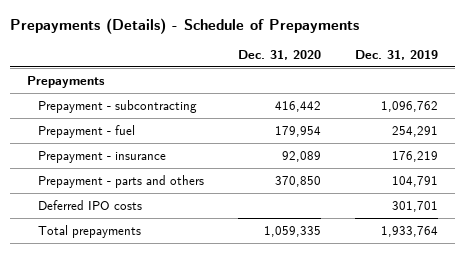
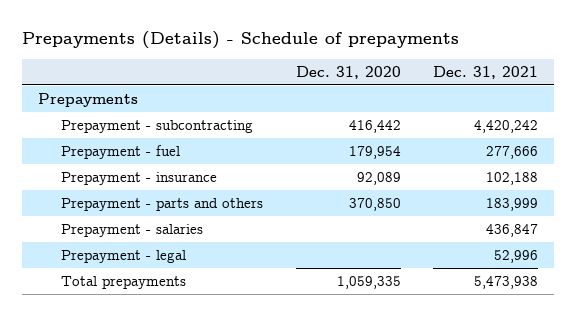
- Prepayments (Details) - Schedule of Prepayments
+ Prepayments (Details) - Schedule of prepayments
- | Dec. 31, 2020 | Dec. 31, 2019
+ | Dec. 31, 2020 | Dec. 31, 2021
- Deferred IPO costs | | 301,701
+ Prepayment - salaries | | 436,847
+ Prepayment - legal | | 52,996

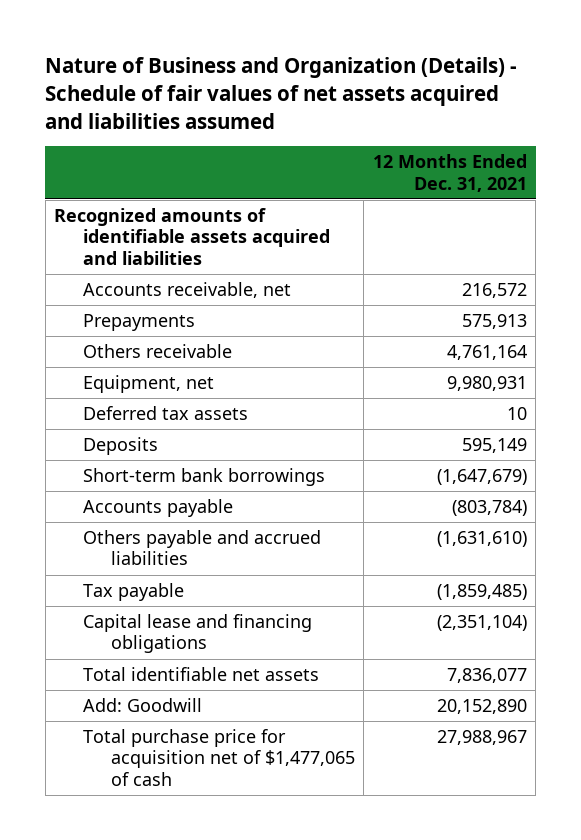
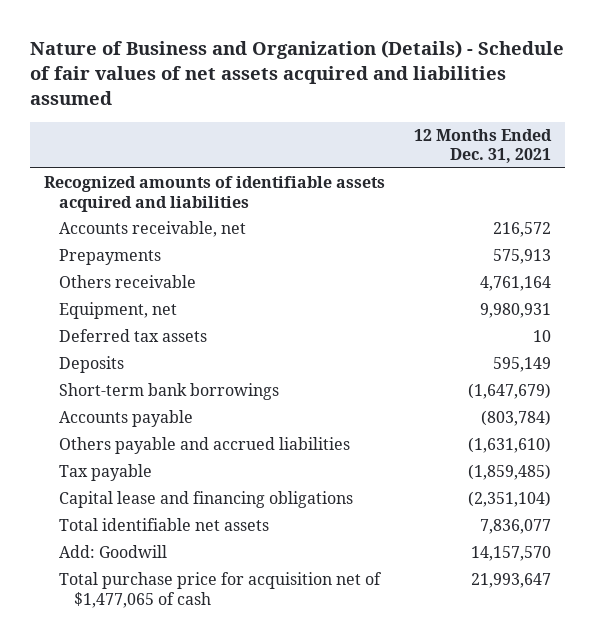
- Add: Goodwill | 20,152,890
- Total purchase price for acquisition net of $1,477,065 of cash | 27,988,967
+ Add: Goodwill | 14,157,570
+ Total purchase price for acquisition net of $1,477,065 of cash | 21,993,647

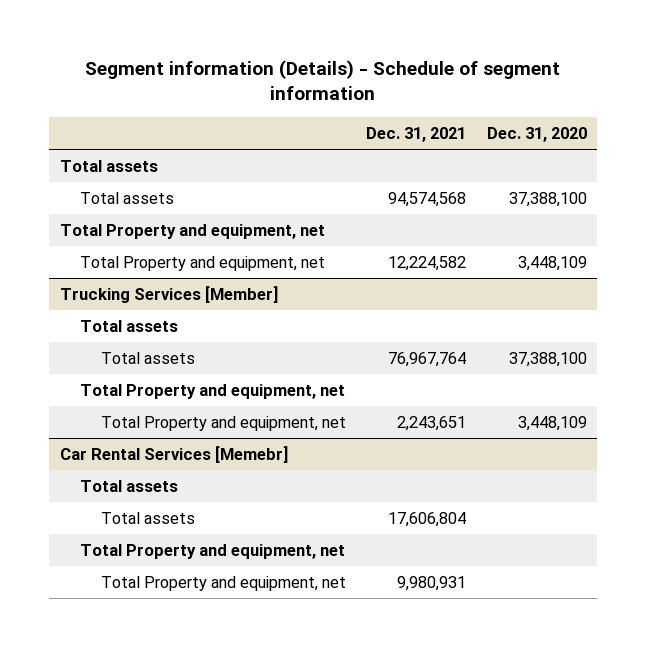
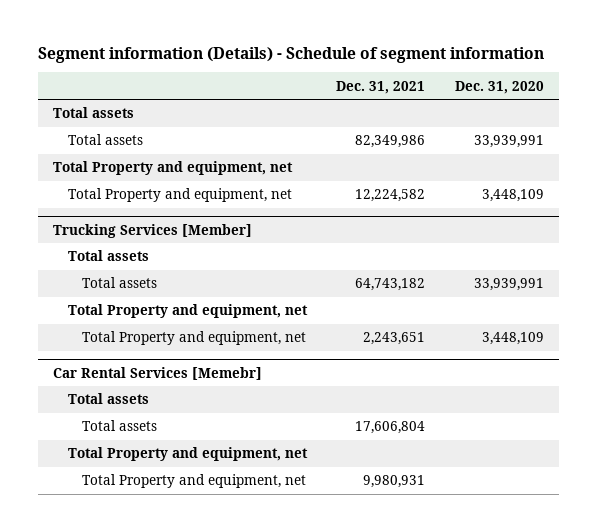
- Total assets | 94,574,568 | 37,388,100
+ Total assets | 82,349,986 | 33,939,991
@ Trucking Services [Member]
- Total assets | 76,967,764 | 37,388,100
+ Total assets | 64,743,182 | 33,939,991

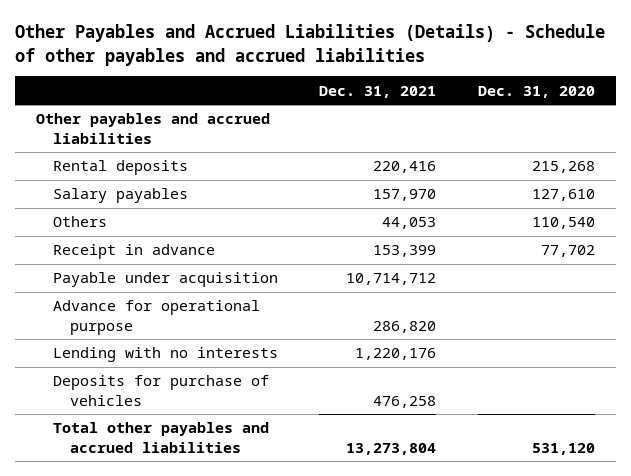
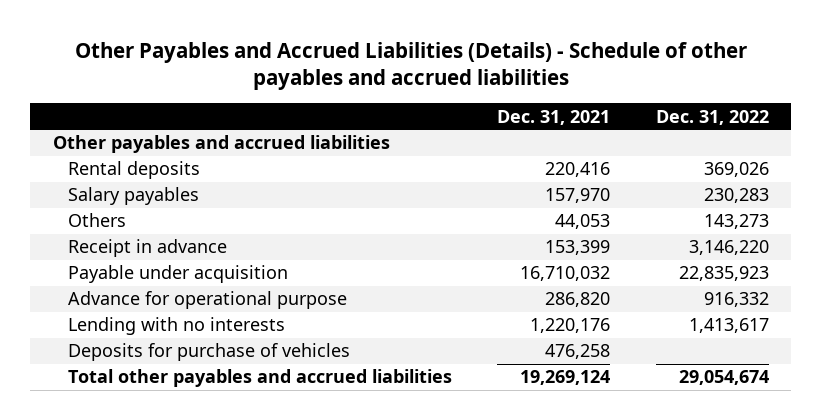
- | Dec. 31, 2021 | Dec. 31, 2020
+ | Dec. 31, 2021 | Dec. 31, 2022
- Payable under acquisition | 10,714,712 |
+ Payable under acquisition | 16,710,032 | 22,835,923
- Total other payables and accrued liabilities | 13,273,804 | 531,120
+ Total other payables and accrued liabilities | 19,269,124 | 29,054,674

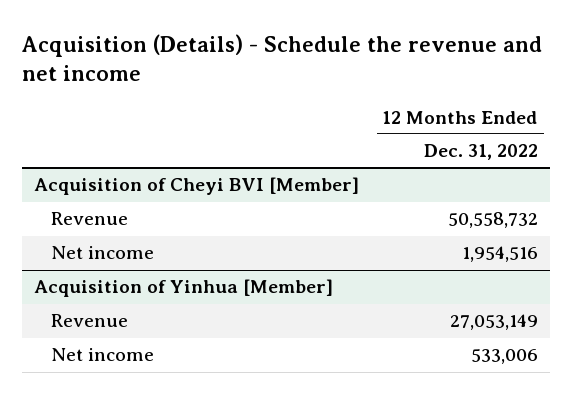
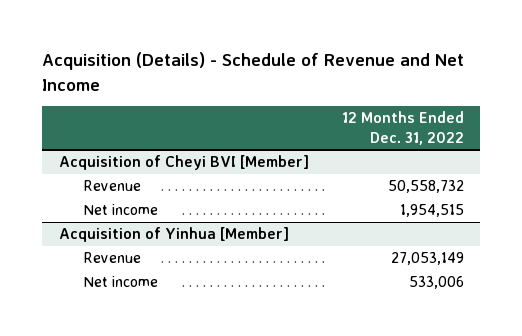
- Acquisition (Details) - Schedule the revenue and net income
+ Acquisition (Details) - Schedule of Revenue and Net Income
@ Acquisition of Cheyi BVI [Member]
- Net income | 1,954,516
+ Net income | 1,954,515

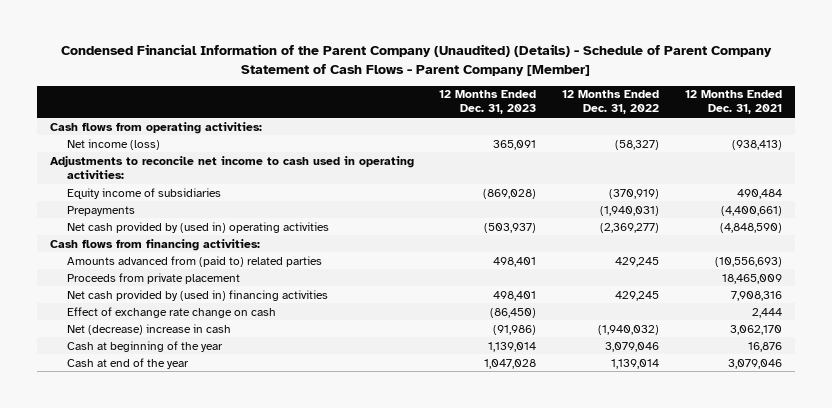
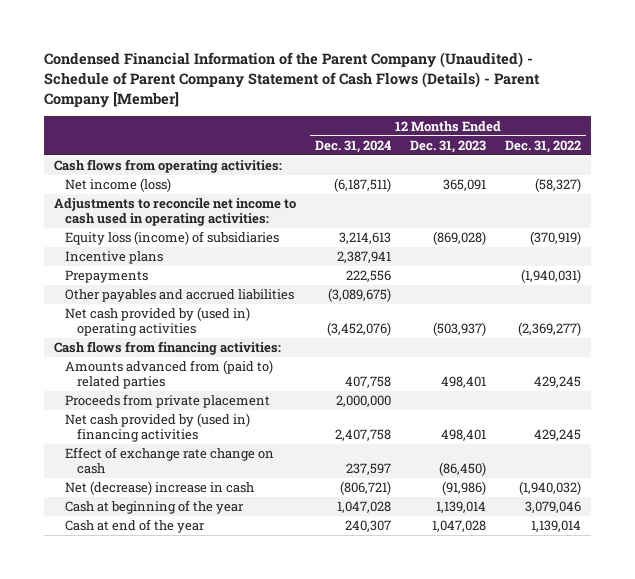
- Condensed Financial Information of the Parent Company (Unaudited) (Details) - Schedule of Parent Company Statement of Cash Flows - Parent Company [Member]
+ Condensed Financial Information of the Parent Company (Unaudited) - Schedule of Parent Company Statement of Cash Flows (Details) - Parent Company [Member]
- | 12 Months Ended Dec. 31, 2023 | 12 Months Ended Dec. 31, 2022 | 12 Months Ended Dec. 31, 2021
+ | 12 Months Ended Dec. 31, 2024 | 12 Months Ended Dec. 31, 2023 | 12 Months Ended Dec. 31, 2022
- Equity income of subsidiaries | (869,028) | (370,919) | 490,484
+ Equity loss (income) of subsidiaries | 3,214,613 | (869,028) | (370,919)
+ Incentive plans | 2,387,941 | |
+ Other payables and accrued liabilities | (3,089,675) | |

